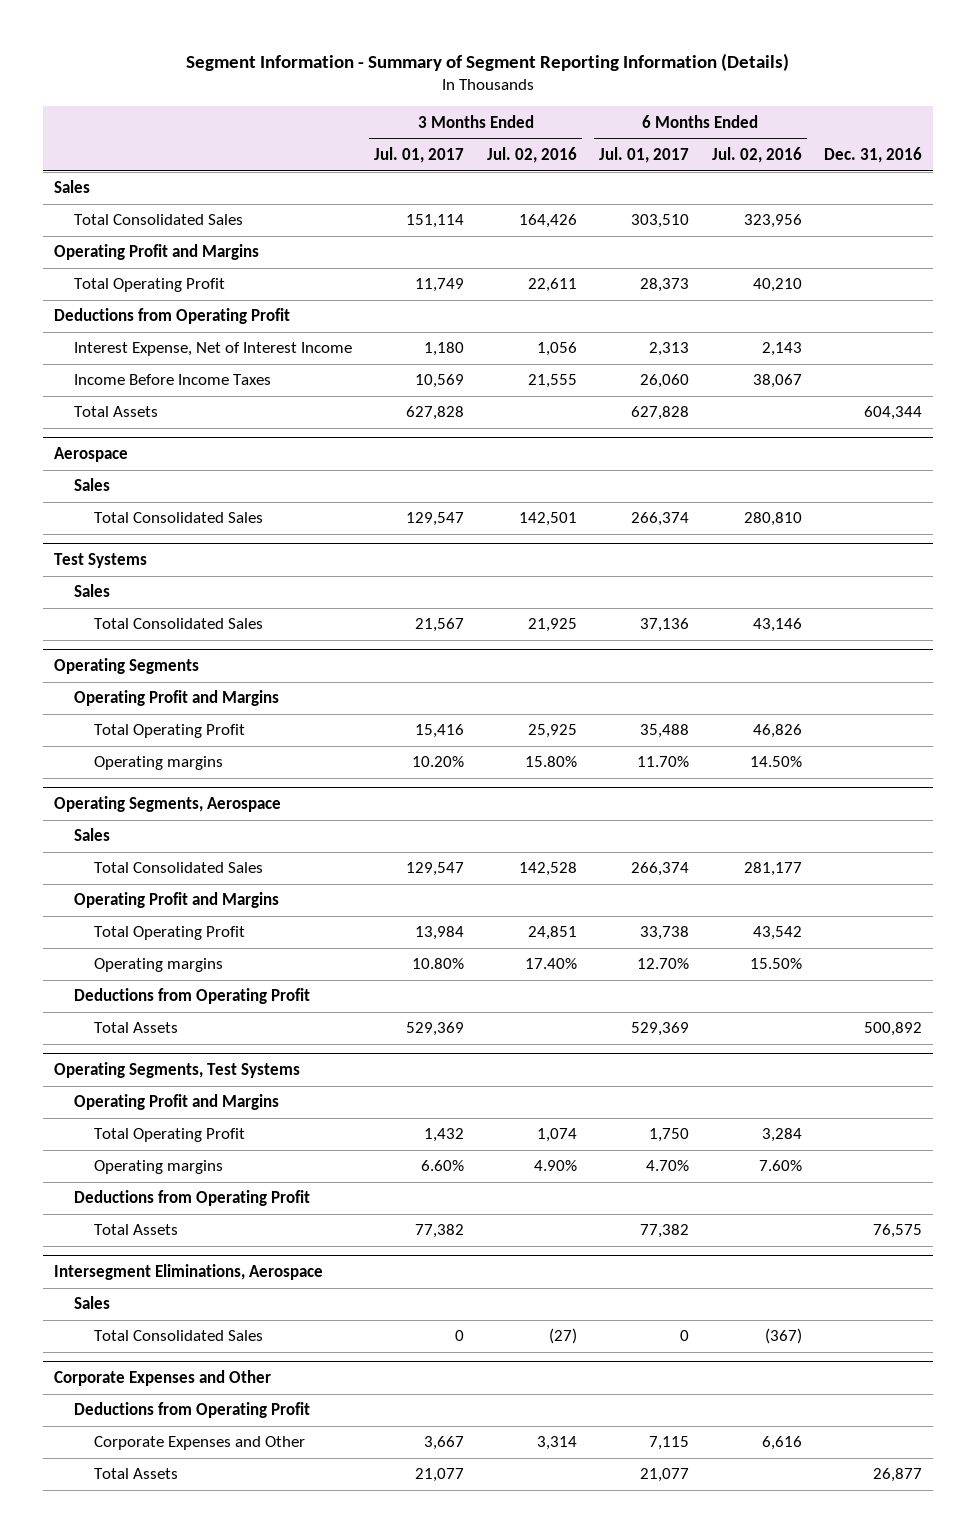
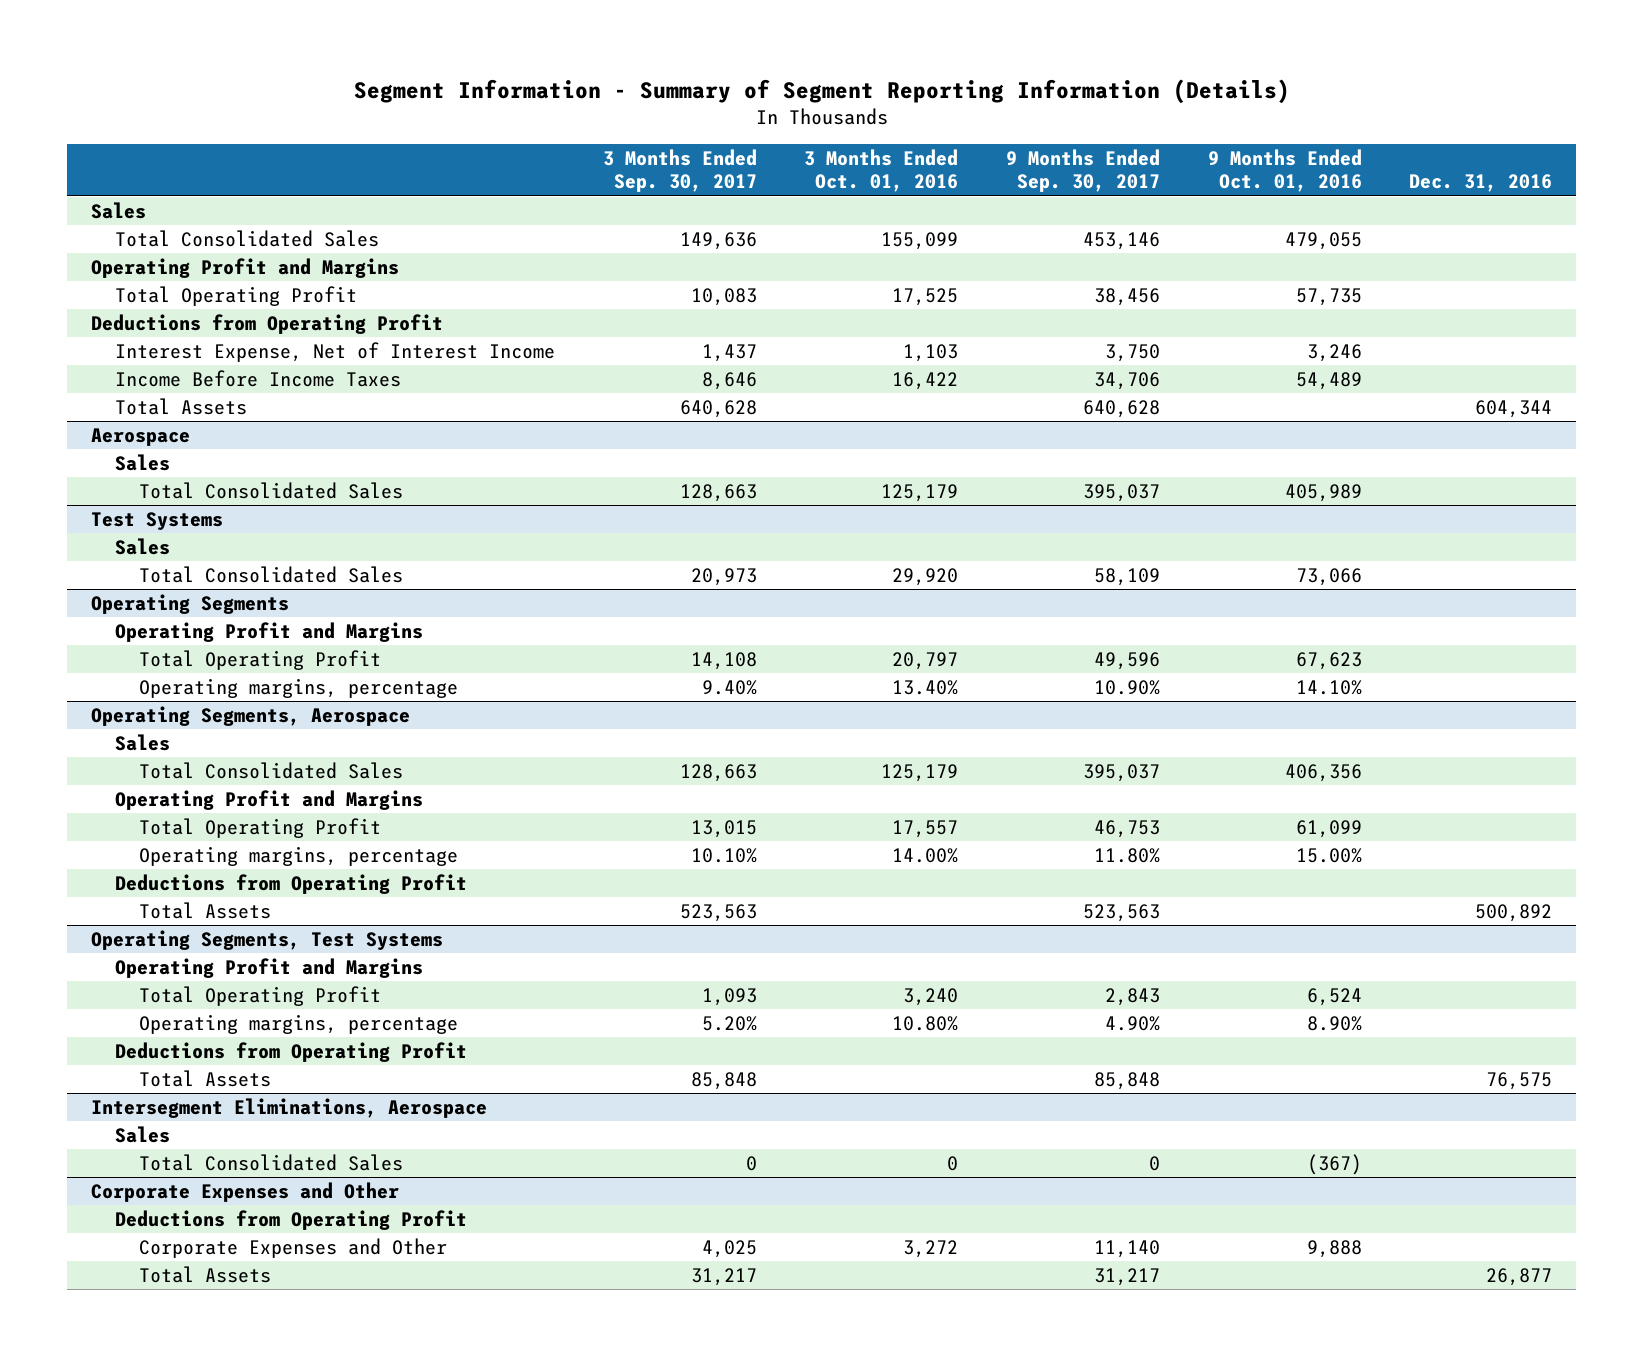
- | 3 Months Ended Jul. 01, 2017 | 3 Months Ended Jul. 02, 2016 | 6 Months Ended Jul. 01, 2017 | 6 Months Ended Jul. 02, 2016 | Dec. 31, 2016
+ | 3 Months Ended Sep. 30, 2017 | 3 Months Ended Oct. 01, 2016 | 9 Months Ended Sep. 30, 2017 | 9 Months Ended Oct. 01, 2016 | Dec. 31, 2016
@ Operating Segments
- Operating margins | 10.20% | 15.80% | 11.70% | 14.50% |
+ Operating margins, percentage | 9.40% | 13.40% | 10.90% | 14.10% |
@ Operating Segments, Aerospace
- Operating margins | 10.80% | 17.40% | 12.70% | 15.50% |
+ Operating margins, percentage | 10.10% | 14.00% | 11.80% | 15.00% |
@ Operating Segments, Test Systems
- Operating margins | 6.60% | 4.90% | 4.70% | 7.60% |
+ Operating margins, percentage | 5.20% | 10.80% | 4.90% | 8.90% |

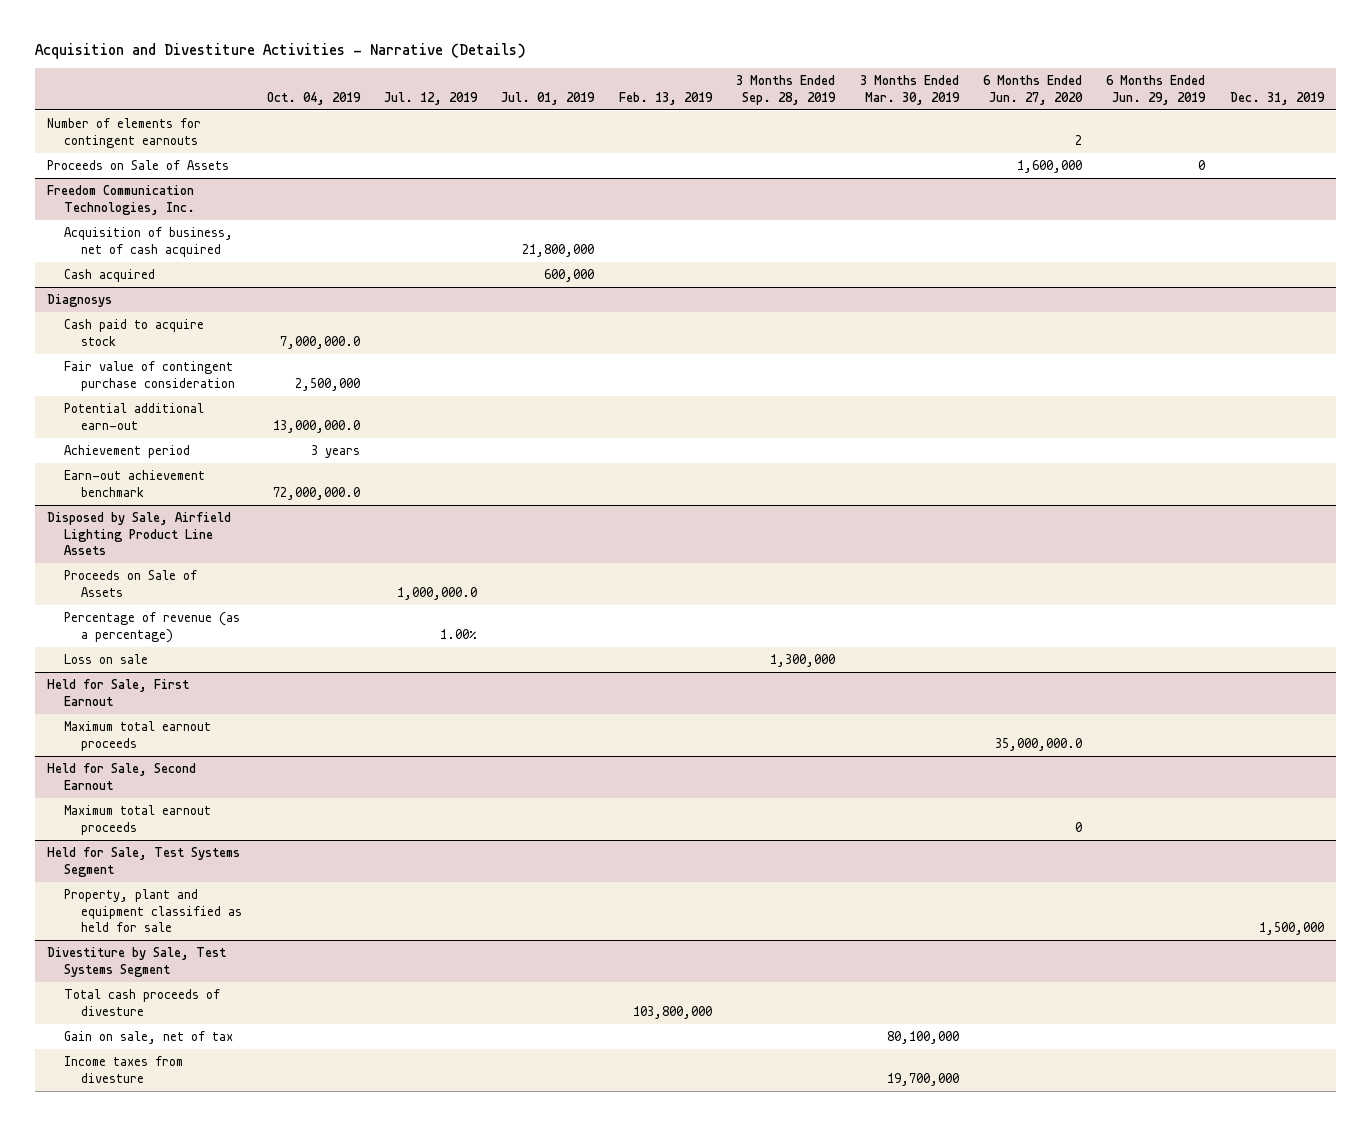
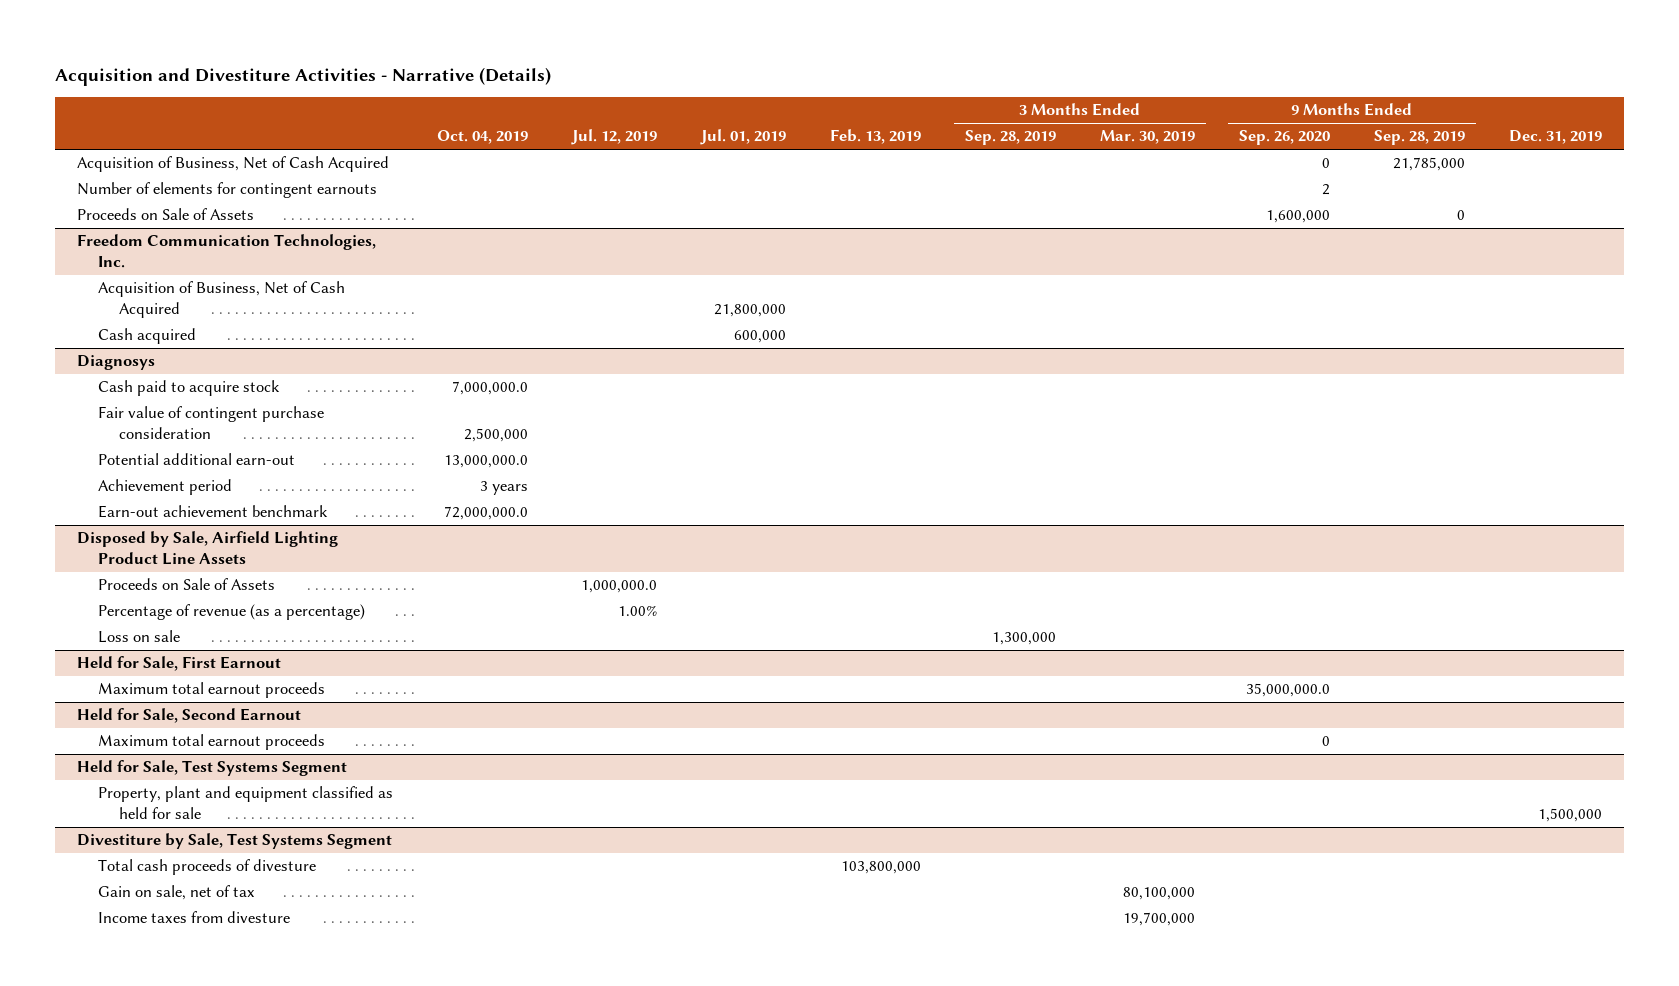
- | Oct. 04, 2019 | Jul. 12, 2019 | Jul. 01, 2019 | Feb. 13, 2019 | 3 Months Ended Sep. 28, 2019 | 3 Months Ended Mar. 30, 2019 | 6 Months Ended Jun. 27, 2020 | 6 Months Ended Jun. 29, 2019 | Dec. 31, 2019
+ | Oct. 04, 2019 | Jul. 12, 2019 | Jul. 01, 2019 | Feb. 13, 2019 | 3 Months Ended Sep. 28, 2019 | 3 Months Ended Mar. 30, 2019 | 9 Months Ended Sep. 26, 2020 | 9 Months Ended Sep. 28, 2019 | Dec. 31, 2019
+ Acquisition of Business, Net of Cash Acquired | | | | | | | 0 | 21,785,000 |
@ Freedom Communication Technologies, Inc.
- Acquisition of business, net of cash acquired | | | 21,800,000 | | | | | |
+ Acquisition of Business, Net of Cash Acquired | | | 21,800,000 | | | | | |

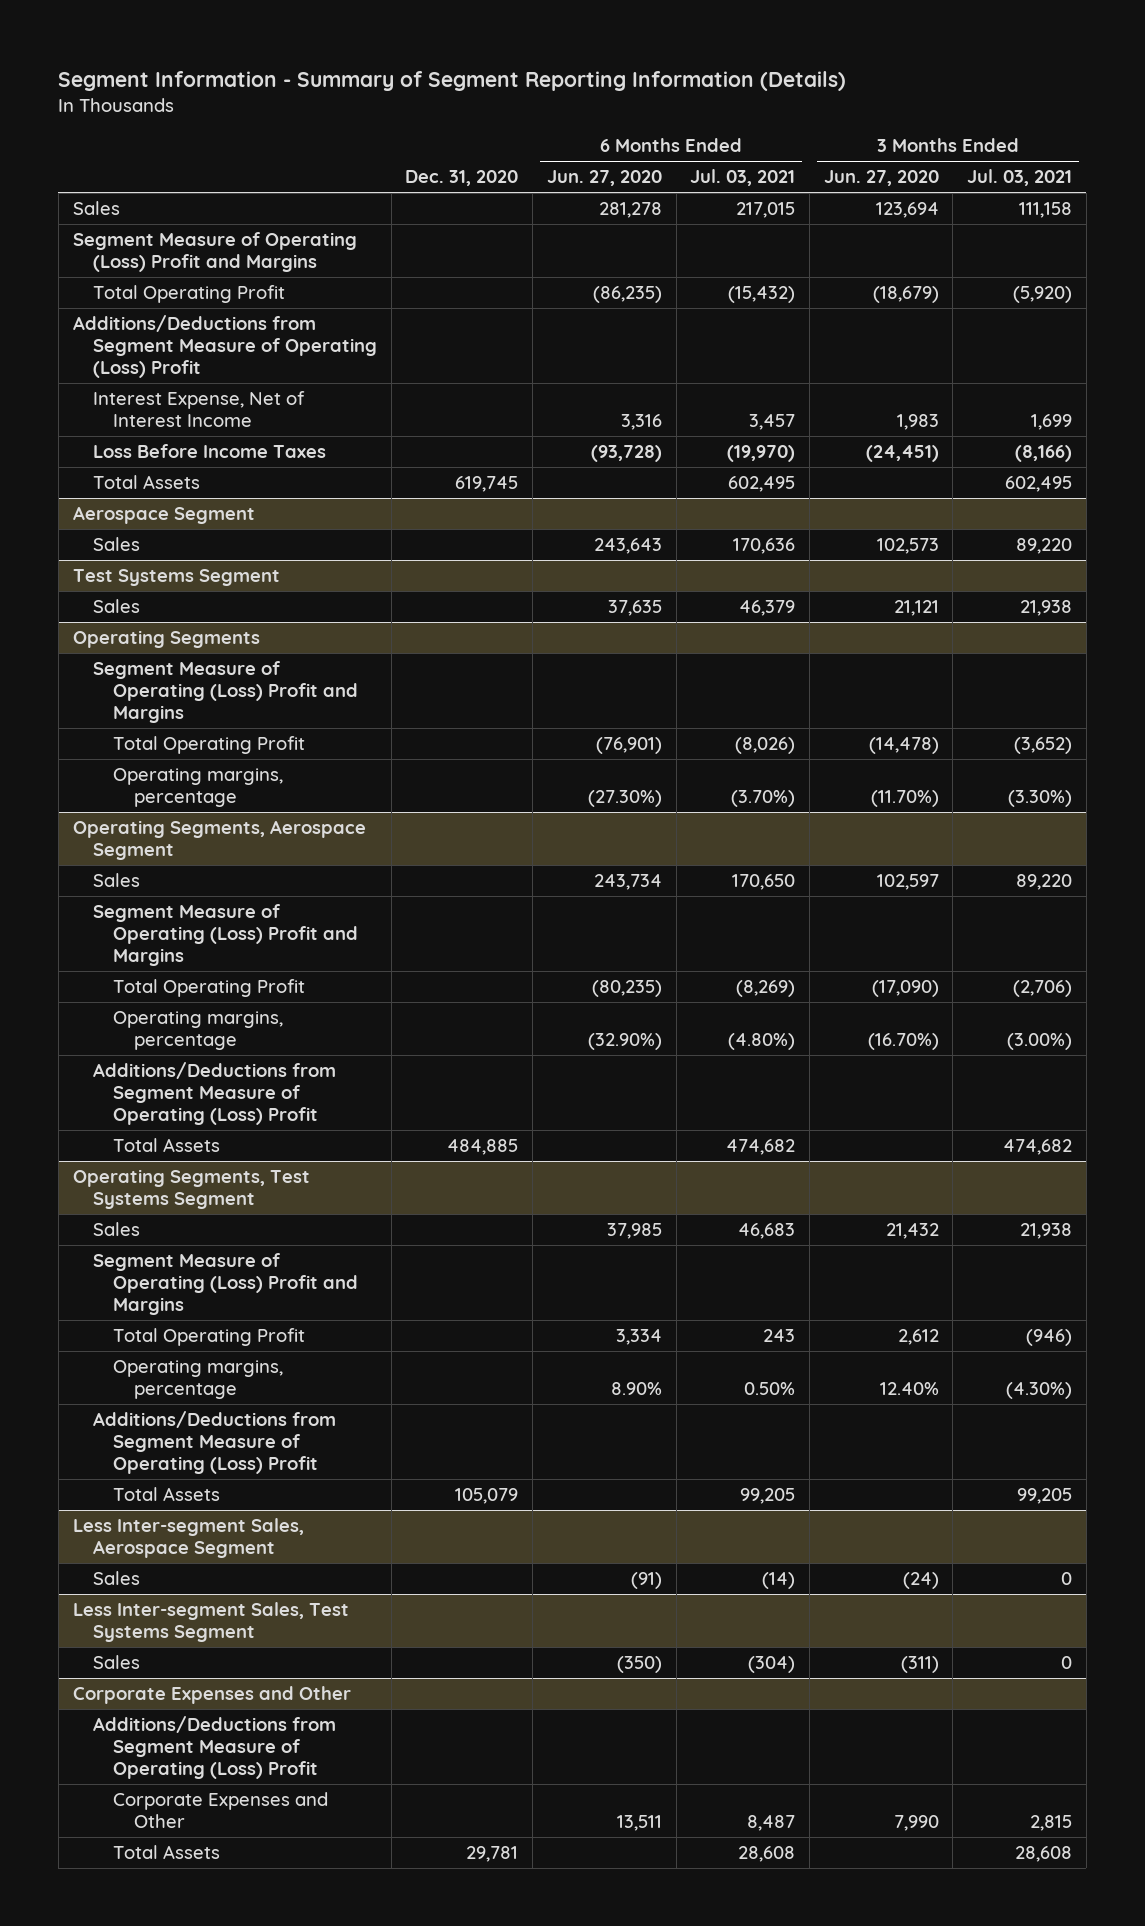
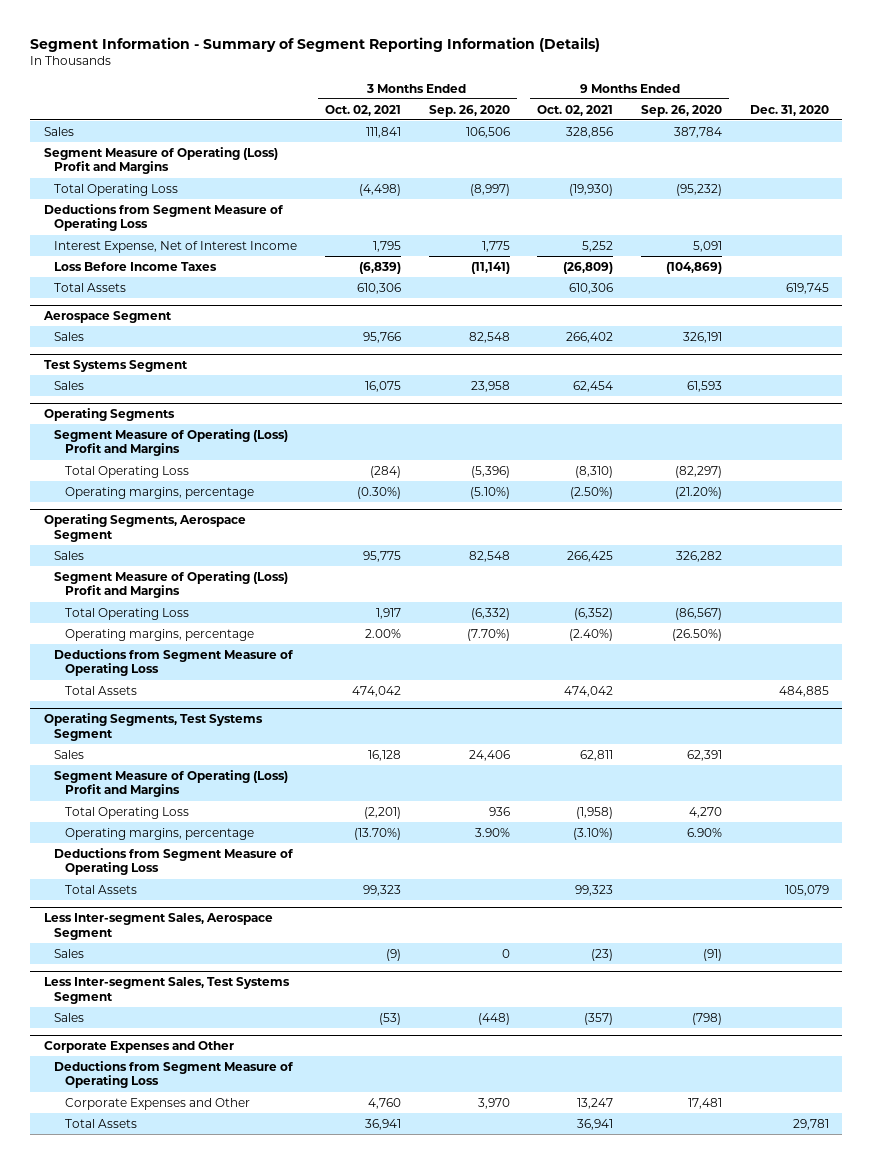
- | Dec. 31, 2020 | 6 Months Ended Jun. 27, 2020 | 6 Months Ended Jul. 03, 2021 | 3 Months Ended Jun. 27, 2020 | 3 Months Ended Jul. 03, 2021
+ | 3 Months Ended Oct. 02, 2021 | 3 Months Ended Sep. 26, 2020 | 9 Months Ended Oct. 02, 2021 | 9 Months Ended Sep. 26, 2020 | Dec. 31, 2020
- Total Operating Profit | | (86,235) | (15,432) | (18,679) | (5,920)
- Additions/Deductions from Segment Measure of Operating (Loss) Profit
+ Total Operating Loss | (4,498) | (8,997) | (19,930) | (95,232) |
+ Deductions from Segment Measure of Operating Loss
@ Operating Segments
- Total Operating Profit | | (76,901) | (8,026) | (14,478) | (3,652)
+ Total Operating Loss | (284) | (5,396) | (8,310) | (82,297) |
@ Operating Segments, Aerospace Segment
- Total Operating Profit | | (80,235) | (8,269) | (17,090) | (2,706)
+ Total Operating Loss | 1,917 | (6,332) | (6,352) | (86,567) |
- Additions/Deductions from Segment Measure of Operating (Loss) Profit
+ Deductions from Segment Measure of Operating Loss
@ Operating Segments, Test Systems Segment
- Total Operating Profit | | 3,334 | 243 | 2,612 | (946)
+ Total Operating Loss | (2,201) | 936 | (1,958) | 4,270 |
- Additions/Deductions from Segment Measure of Operating (Loss) Profit
+ Deductions from Segment Measure of Operating Loss
@ Corporate Expenses and Other
- Additions/Deductions from Segment Measure of Operating (Loss) Profit
+ Deductions from Segment Measure of Operating Loss

